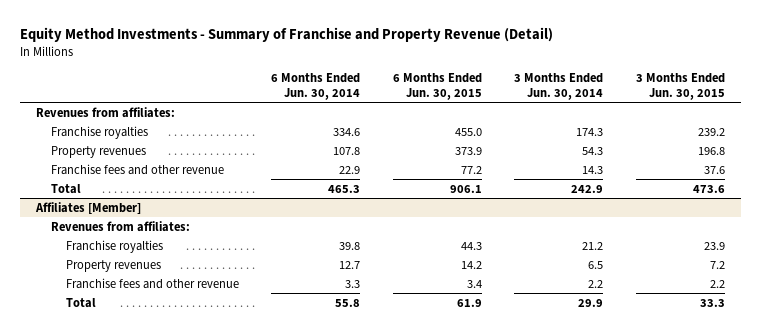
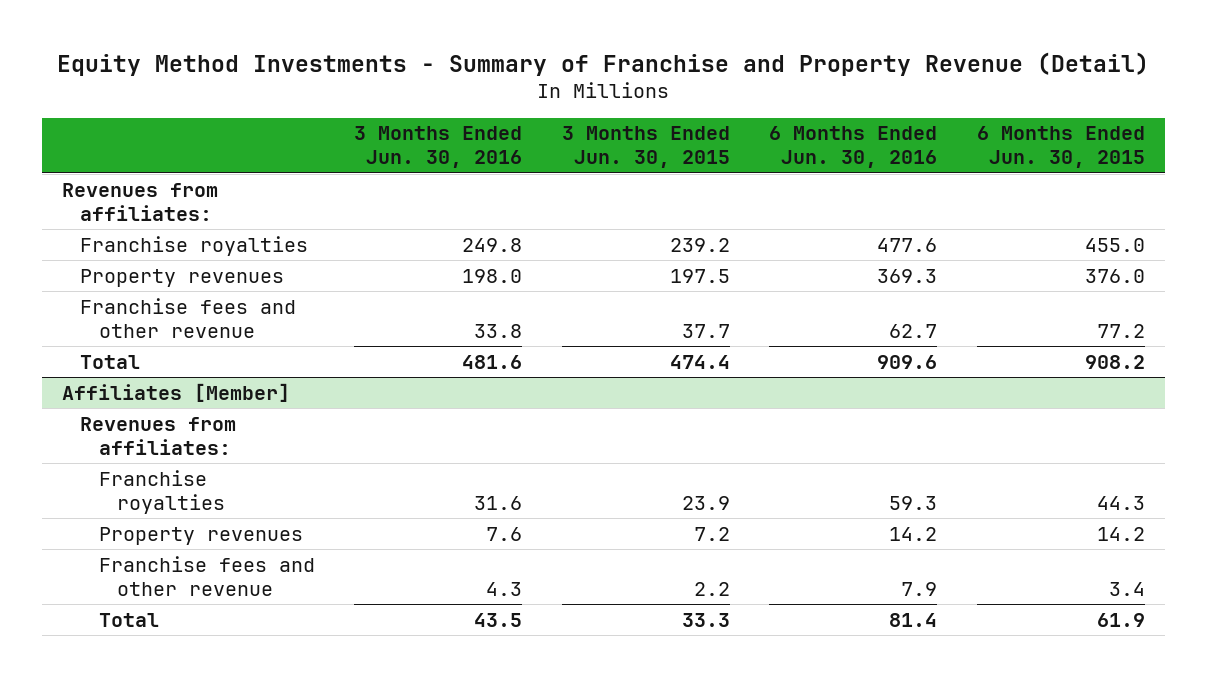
- | 6 Months Ended Jun. 30, 2014 | 6 Months Ended Jun. 30, 2015 | 3 Months Ended Jun. 30, 2014 | 3 Months Ended Jun. 30, 2015
+ | 3 Months Ended Jun. 30, 2016 | 3 Months Ended Jun. 30, 2015 | 6 Months Ended Jun. 30, 2016 | 6 Months Ended Jun. 30, 2015
- Property revenues | 107.8 | 373.9 | 54.3 | 196.8
- Franchise fees and other revenue | 22.9 | 77.2 | 14.3 | 37.6
- Total | 465.3 | 906.1 | 242.9 | 473.6
+ Property revenues | 198.0 | 197.5 | 369.3 | 376.0
+ Franchise fees and other revenue | 33.8 | 37.7 | 62.7 | 77.2
+ Total | 481.6 | 474.4 | 909.6 | 908.2

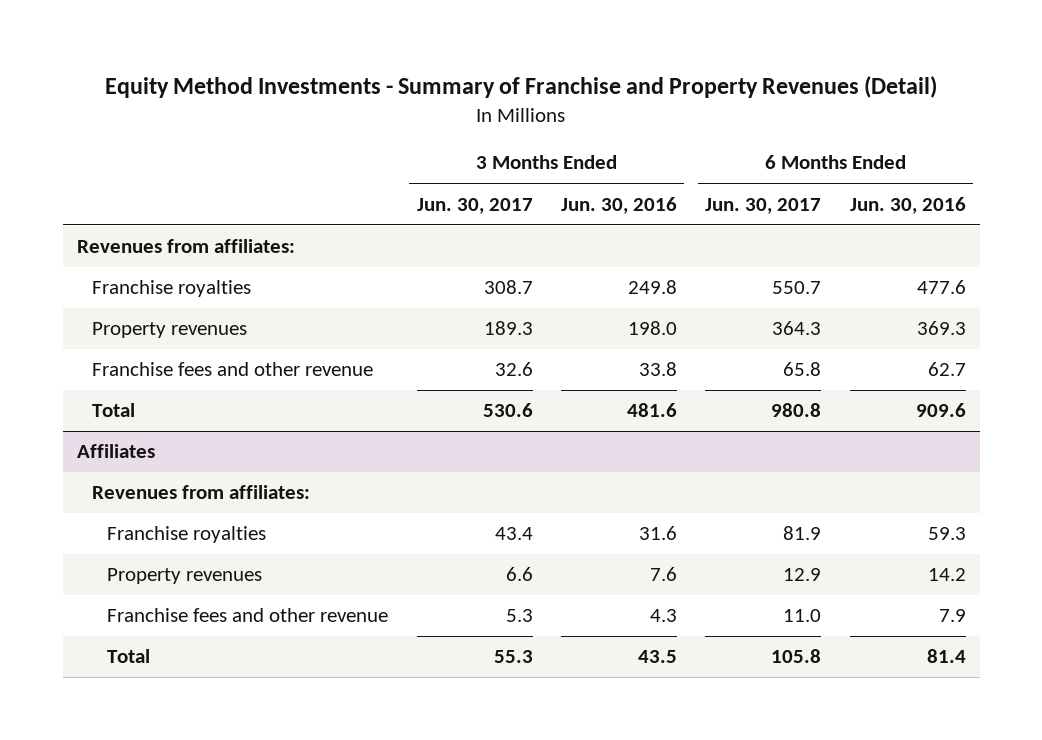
- Equity Method Investments - Summary of Franchise and Property Revenue (Detail)
+ Equity Method Investments - Summary of Franchise and Property Revenues (Detail)
- | 3 Months Ended Jun. 30, 2016 | 3 Months Ended Jun. 30, 2015 | 6 Months Ended Jun. 30, 2016 | 6 Months Ended Jun. 30, 2015
+ | 3 Months Ended Jun. 30, 2017 | 3 Months Ended Jun. 30, 2016 | 6 Months Ended Jun. 30, 2017 | 6 Months Ended Jun. 30, 2016
- Affiliates [Member]
+ Affiliates

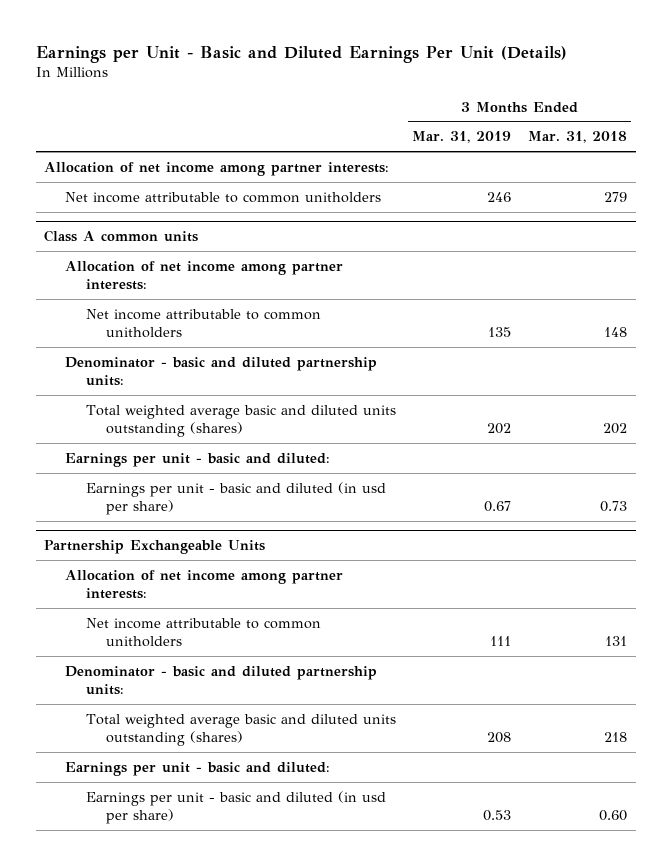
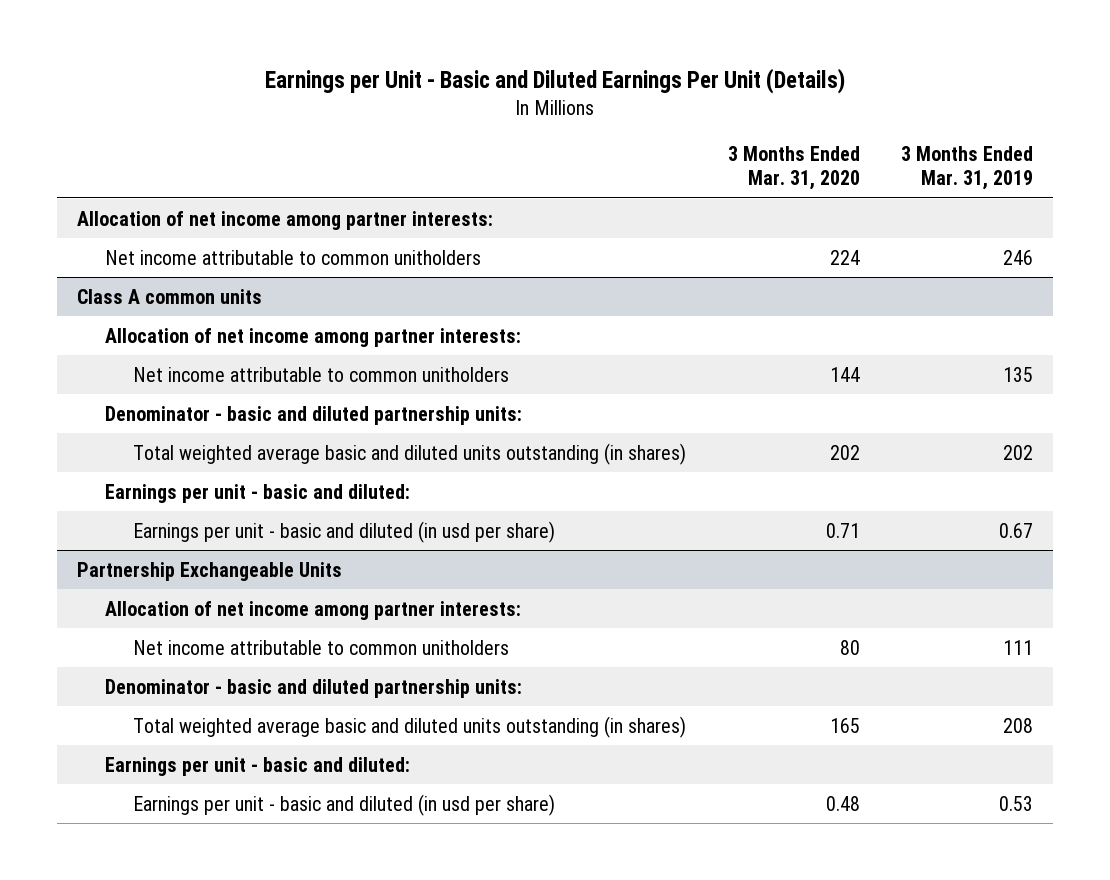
- | 3 Months Ended Mar. 31, 2019 | 3 Months Ended Mar. 31, 2018
+ | 3 Months Ended Mar. 31, 2020 | 3 Months Ended Mar. 31, 2019
@ Class A common units
- Total weighted average basic and diluted units outstanding (shares) | 202 | 202
+ Total weighted average basic and diluted units outstanding (in shares) | 202 | 202
@ Partnership Exchangeable Units
- Total weighted average basic and diluted units outstanding (shares) | 208 | 218
+ Total weighted average basic and diluted units outstanding (in shares) | 165 | 208

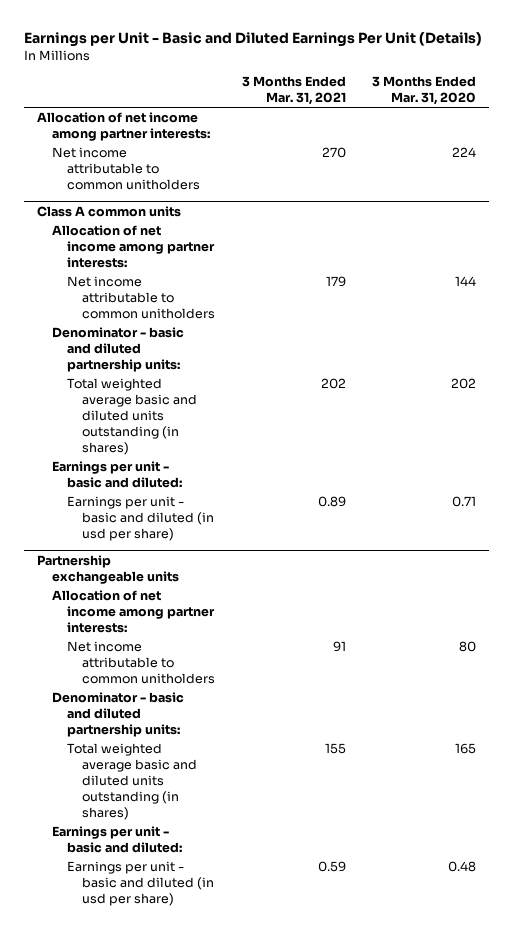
- | 3 Months Ended Mar. 31, 2020 | 3 Months Ended Mar. 31, 2019
+ | 3 Months Ended Mar. 31, 2021 | 3 Months Ended Mar. 31, 2020
- Partnership Exchangeable Units
+ Partnership exchangeable units

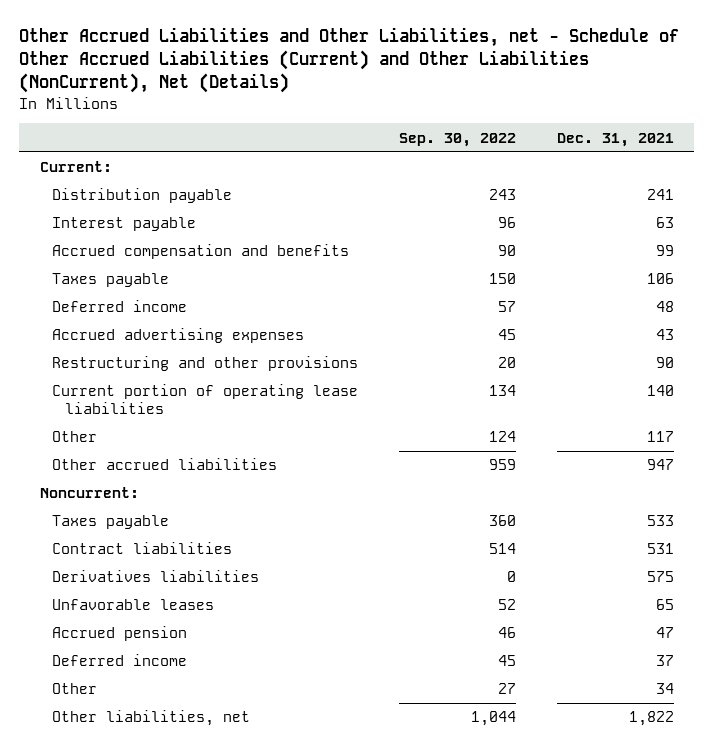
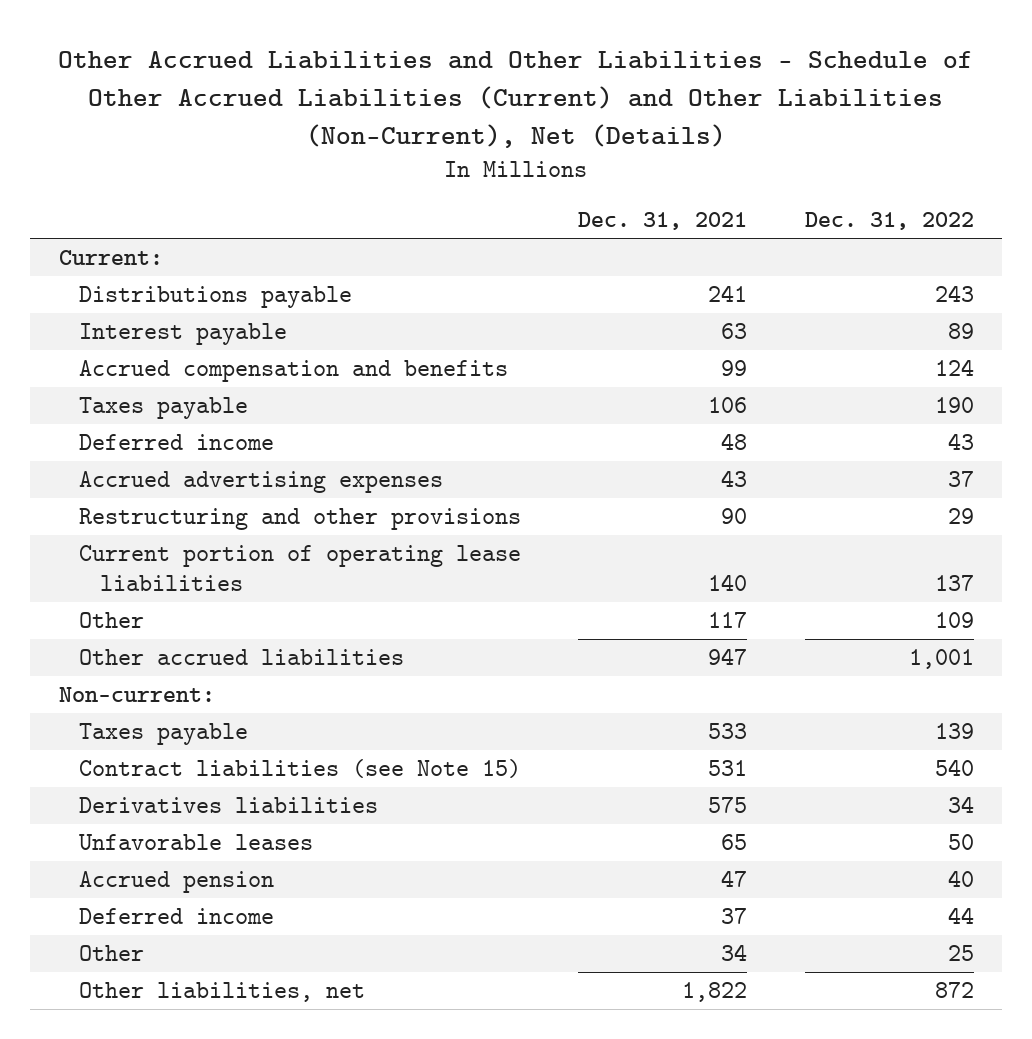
- Other Accrued Liabilities and Other Liabilities, net - Schedule of Other Accrued Liabilities (Current) and Other Liabilities (NonCurrent), Net (Details)
+ Other Accrued Liabilities and Other Liabilities - Schedule of Other Accrued Liabilities (Current) and Other Liabilities (Non-Current), Net (Details)
- | Sep. 30, 2022 | Dec. 31, 2021
+ | Dec. 31, 2021 | Dec. 31, 2022
- Distribution payable | 243 | 241
+ Distributions payable | 241 | 243
- Noncurrent:
+ Non-current:
- Contract liabilities | 514 | 531
+ Contract liabilities (see Note 15) | 531 | 540

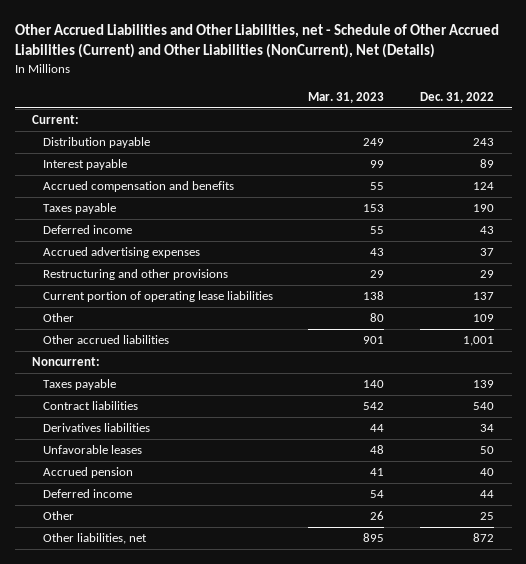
- Other Accrued Liabilities and Other Liabilities - Schedule of Other Accrued Liabilities (Current) and Other Liabilities (Non-Current), Net (Details)
+ Other Accrued Liabilities and Other Liabilities, net - Schedule of Other Accrued Liabilities (Current) and Other Liabilities (NonCurrent), Net (Details)
- | Dec. 31, 2021 | Dec. 31, 2022
+ | Mar. 31, 2023 | Dec. 31, 2022
- Distributions payable | 241 | 243
+ Distribution payable | 249 | 243
- Non-current:
+ Noncurrent:
- Contract liabilities (see Note 15) | 531 | 540
+ Contract liabilities | 542 | 540

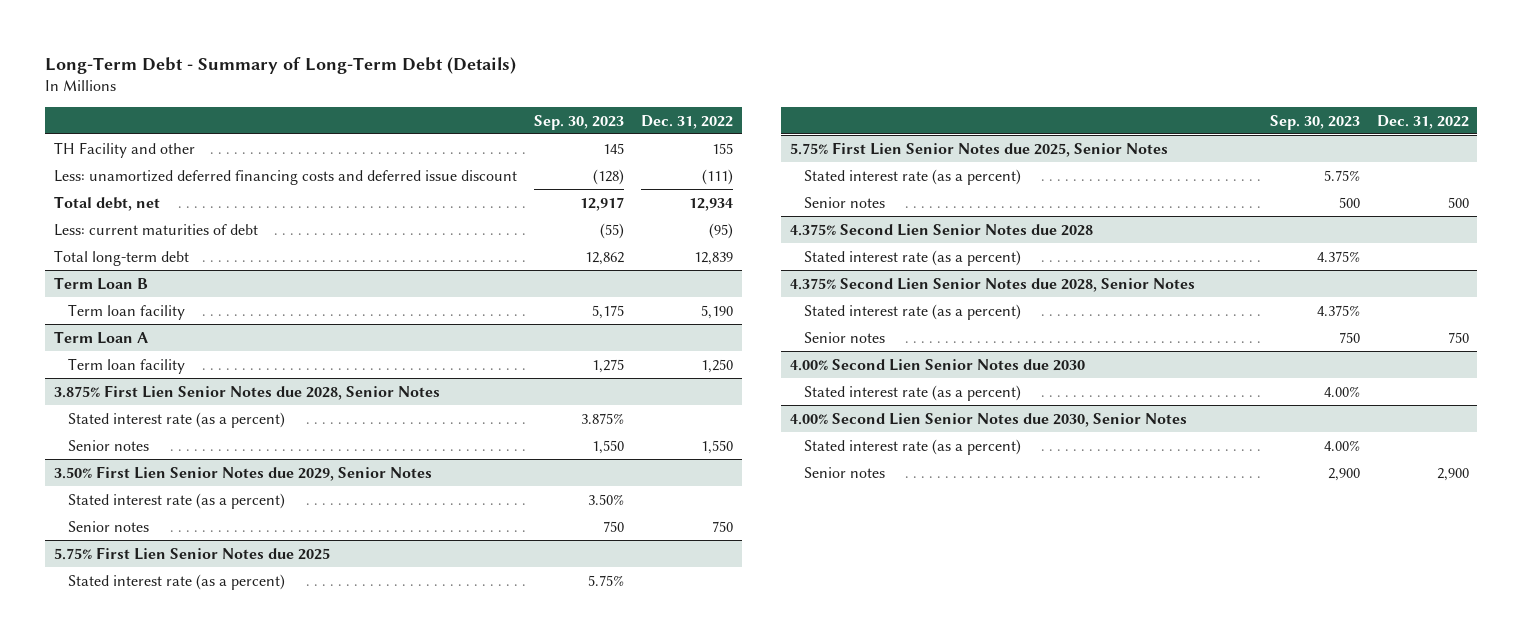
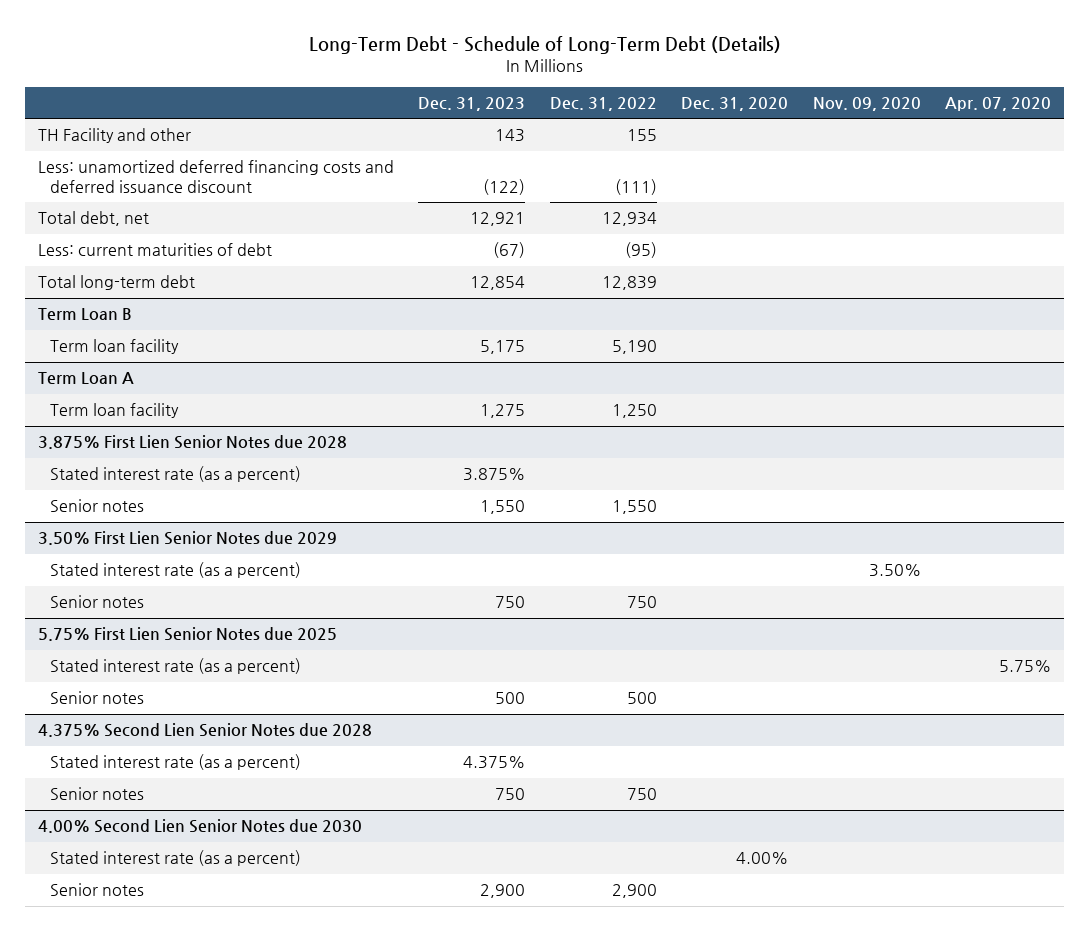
- Long-Term Debt - Summary of Long-Term Debt (Details)
+ Long-Term Debt - Schedule of Long-Term Debt (Details)
- | Sep. 30, 2023 | Dec. 31, 2022
+ | Dec. 31, 2023 | Dec. 31, 2022 | Dec. 31, 2020 | Nov. 09, 2020 | Apr. 07, 2020
- Less: unamortized deferred financing costs and deferred issue discount | (128) | (111)
+ Less: unamortized deferred financing costs and deferred issuance discount | (122) | (111) | | |
- 3.875% First Lien Senior Notes due 2028, Senior Notes
+ 3.875% First Lien Senior Notes due 2028
- 3.50% First Lien Senior Notes due 2029, Senior Notes
+ 3.50% First Lien Senior Notes due 2029
- 5.75% First Lien Senior Notes due 2025, Senior Notes
- Stated interest rate (as a percent) | 5.75% |
- 4.375% Second Lien Senior Notes due 2028, Senior Notes
- Stated interest rate (as a percent) | 4.375% |
- 4.00% Second Lien Senior Notes due 2030, Senior Notes
- Stated interest rate (as a percent) | 4.00% |

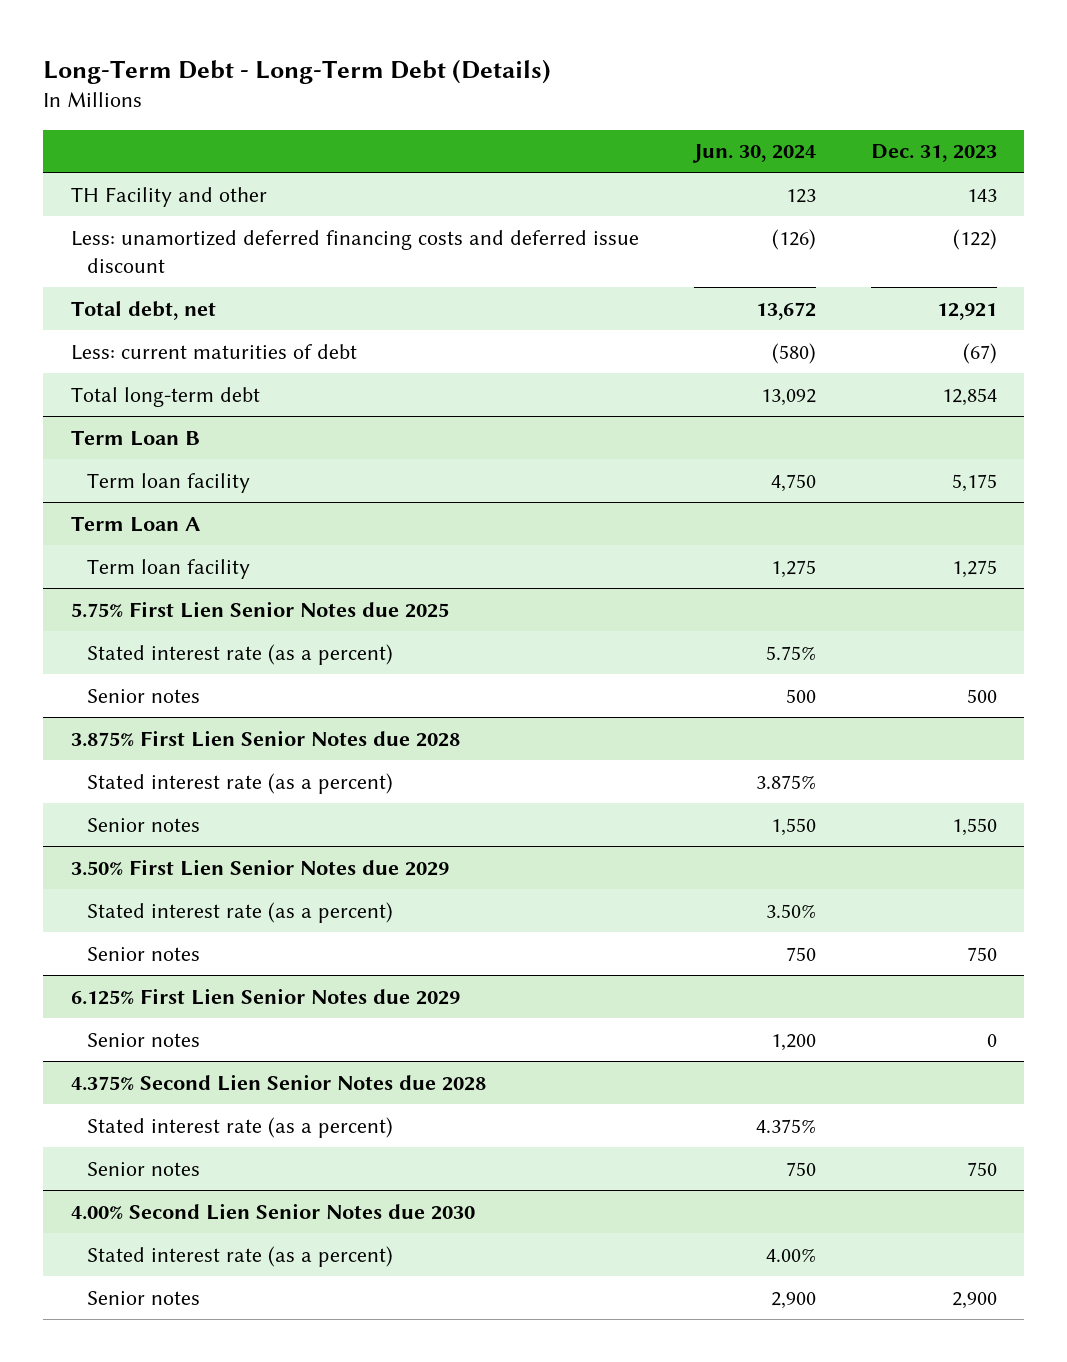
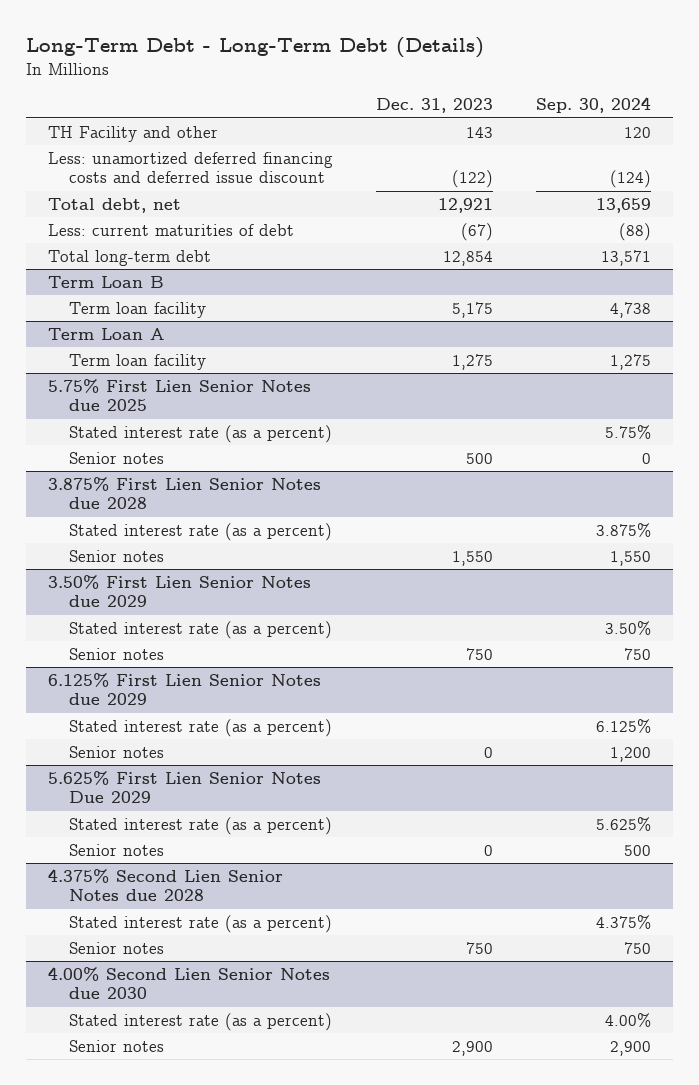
- | Jun. 30, 2024 | Dec. 31, 2023
+ | Dec. 31, 2023 | Sep. 30, 2024
@ 6.125% First Lien Senior Notes due 2029
+ Stated interest rate (as a percent) | | 6.125%
+ 5.625% First Lien Senior Notes Due 2029
+ Stated interest rate (as a percent) | | 5.625%
+ Senior notes | 0 | 500

